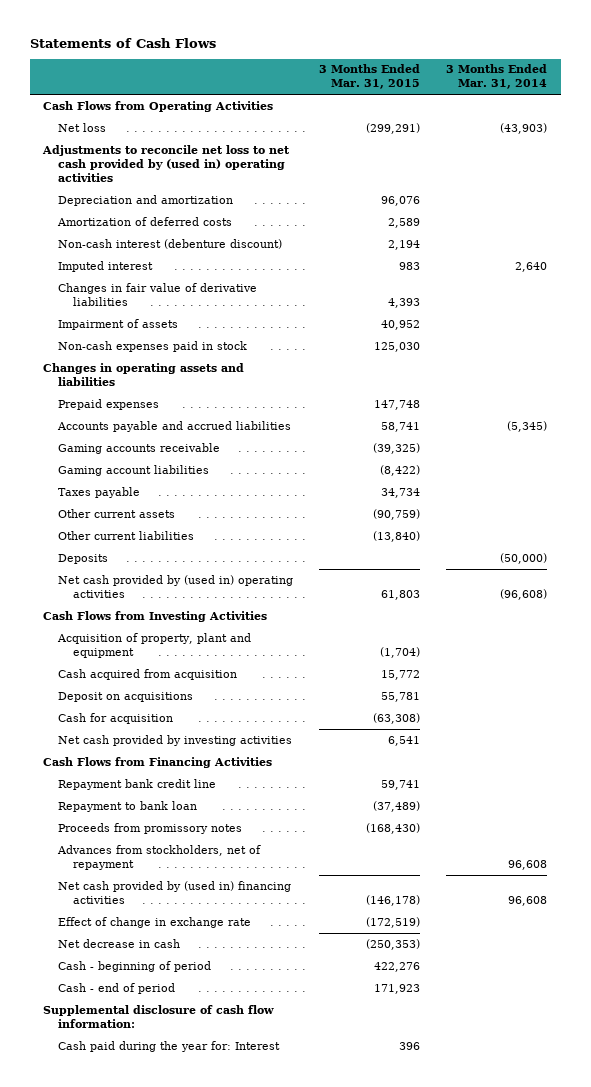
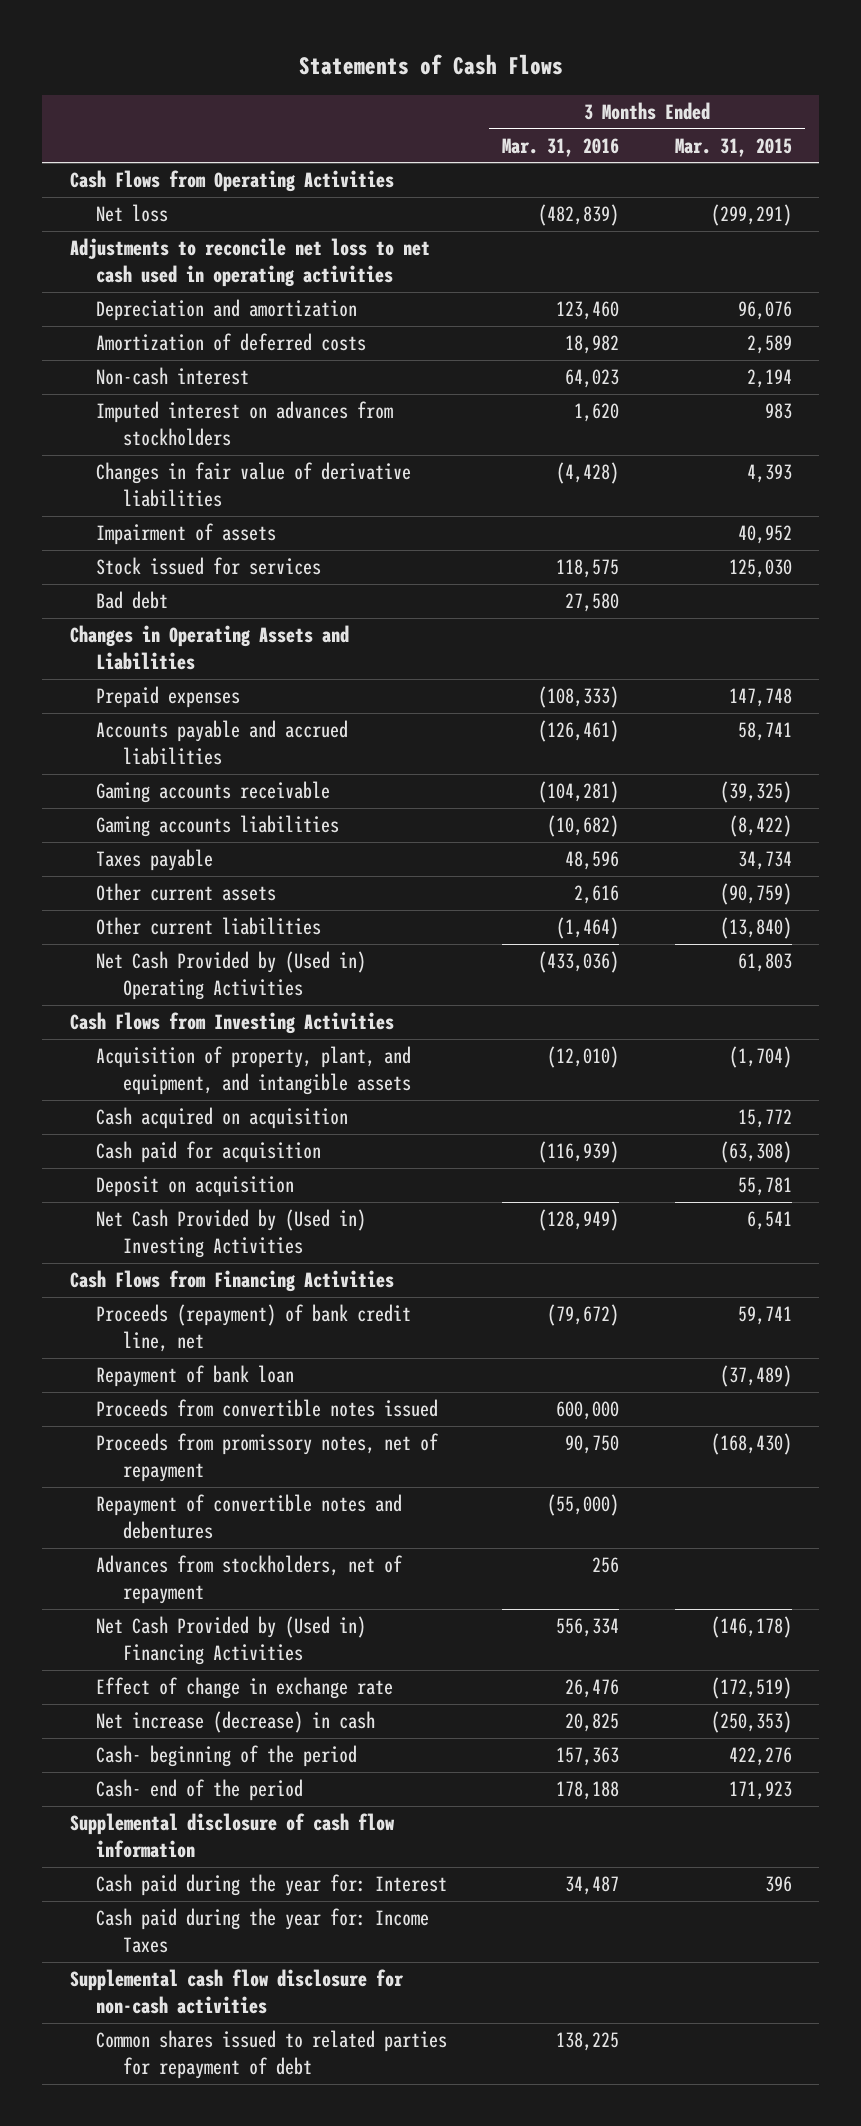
- | 3 Months Ended Mar. 31, 2015 | 3 Months Ended Mar. 31, 2014
+ | 3 Months Ended Mar. 31, 2016 | 3 Months Ended Mar. 31, 2015
- Adjustments to reconcile net loss to net cash provided by (used in) operating activities
+ Adjustments to reconcile net loss to net cash used in operating activities
- Non-cash interest (debenture discount) | 2,194 |
- Imputed interest | 983 | 2,640
+ Non-cash interest | 64,023 | 2,194
+ Imputed interest on advances from stockholders | 1,620 | 983
- Non-cash expenses paid in stock | 125,030 |
- Changes in operating assets and liabilities
+ Stock issued for services | 118,575 | 125,030
+ Bad debt | 27,580 |
+ Changes in Operating Assets and Liabilities
- Gaming account liabilities | (8,422) |
+ Gaming accounts liabilities | (10,682) | (8,422)
- Deposits | | (50,000)
- Net cash provided by (used in) operating activities | 61,803 | (96,608)
+ Net Cash Provided by (Used in) Operating Activities | (433,036) | 61,803
- Acquisition of property, plant and equipment | (1,704) |
- Cash acquired from acquisition | 15,772 |
- Deposit on acquisitions | 55,781 |
- Cash for acquisition | (63,308) |
- Net cash provided by investing activities | 6,541 |
+ Acquisition of property, plant, and equipment, and intangible assets | (12,010) | (1,704)
+ Cash acquired on acquisition | | 15,772
+ Cash paid for acquisition | (116,939) | (63,308)
+ Deposit on acquisition | | 55,781
+ Net Cash Provided by (Used in) Investing Activities | (128,949) | 6,541
- Repayment bank credit line | 59,741 |
- Repayment to bank loan | (37,489) |
- Proceeds from promissory notes | (168,430) |
+ Proceeds (repayment) of bank credit line, net | (79,672) | 59,741
+ Repayment of bank loan | | (37,489)
+ Proceeds from convertible notes issued | 600,000 |
+ Proceeds from promissory notes, net of repayment | 90,750 | (168,430)
+ Repayment of convertible notes and debentures | (55,000) |
- Net cash provided by (used in) financing activities | (146,178) | 96,608
+ Net Cash Provided by (Used in) Financing Activities | 556,334 | (146,178)
- Net decrease in cash | (250,353) |
- Cash - beginning of period | 422,276 |
- Cash - end of period | 171,923 |
- Supplemental disclosure of cash flow information:
+ Net increase (decrease) in cash | 20,825 | (250,353)
+ Cash- beginning of the period | 157,363 | 422,276
+ Cash- end of the period | 178,188 | 171,923
+ Supplemental disclosure of cash flow information
+ Cash paid during the year for: Income Taxes
+ Supplemental cash flow disclosure for non-cash activities
+ Common shares issued to related parties for repayment of debt | 138,225 |

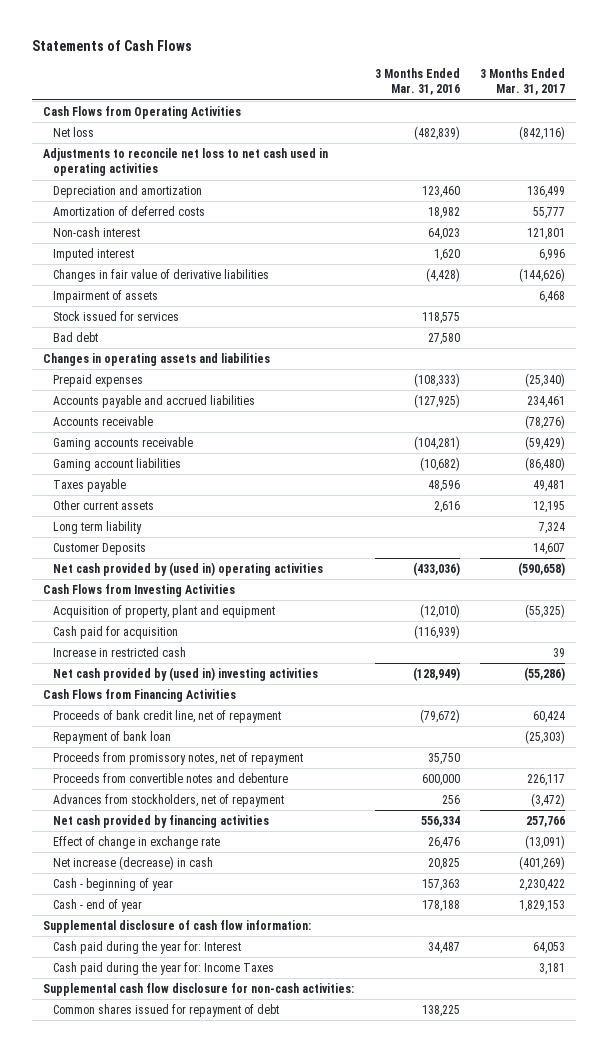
- | 3 Months Ended Mar. 31, 2016 | 3 Months Ended Mar. 31, 2015
+ | 3 Months Ended Mar. 31, 2016 | 3 Months Ended Mar. 31, 2017
- Imputed interest on advances from stockholders | 1,620 | 983
+ Imputed interest | 1,620 | 6,996
- Changes in Operating Assets and Liabilities
+ Changes in operating assets and liabilities
- Accounts payable and accrued liabilities | (126,461) | 58,741
+ Accounts payable and accrued liabilities | (127,925) | 234,461
+ Accounts receivable | | (78,276)
- Gaming accounts liabilities | (10,682) | (8,422)
+ Gaming account liabilities | (10,682) | (86,480)
- Other current liabilities | (1,464) | (13,840)
- Net Cash Provided by (Used in) Operating Activities | (433,036) | 61,803
+ Long term liability | | 7,324
+ Customer Deposits | | 14,607
+ Net cash provided by (used in) operating activities | (433,036) | (590,658)
- Acquisition of property, plant, and equipment, and intangible assets | (12,010) | (1,704)
- Cash acquired on acquisition | | 15,772
+ Acquisition of property, plant and equipment | (12,010) | (55,325)
- Deposit on acquisition | | 55,781
- Net Cash Provided by (Used in) Investing Activities | (128,949) | 6,541
+ Increase in restricted cash | | 39
+ Net cash provided by (used in) investing activities | (128,949) | (55,286)
- Proceeds (repayment) of bank credit line, net | (79,672) | 59,741
+ Proceeds of bank credit line, net of repayment | (79,672) | 60,424
- Proceeds from convertible notes issued | 600,000 |
- Proceeds from promissory notes, net of repayment | 90,750 | (168,430)
- Repayment of convertible notes and debentures | (55,000) |
+ Proceeds from promissory notes, net of repayment | 35,750 |
+ Proceeds from convertible notes and debenture | 600,000 | 226,117
- Net Cash Provided by (Used in) Financing Activities | 556,334 | (146,178)
+ Net cash provided by financing activities | 556,334 | 257,766
- Cash- beginning of the period | 157,363 | 422,276
- Cash- end of the period | 178,188 | 171,923
- Supplemental disclosure of cash flow information
+ Cash - beginning of year | 157,363 | 2,230,422
+ Cash - end of year | 178,188 | 1,829,153
+ Supplemental disclosure of cash flow information:
- Supplemental cash flow disclosure for non-cash activities
- Common shares issued to related parties for repayment of debt | 138,225 |
+ Supplemental cash flow disclosure for non-cash activities:
+ Common shares issued for repayment of debt | 138,225 |

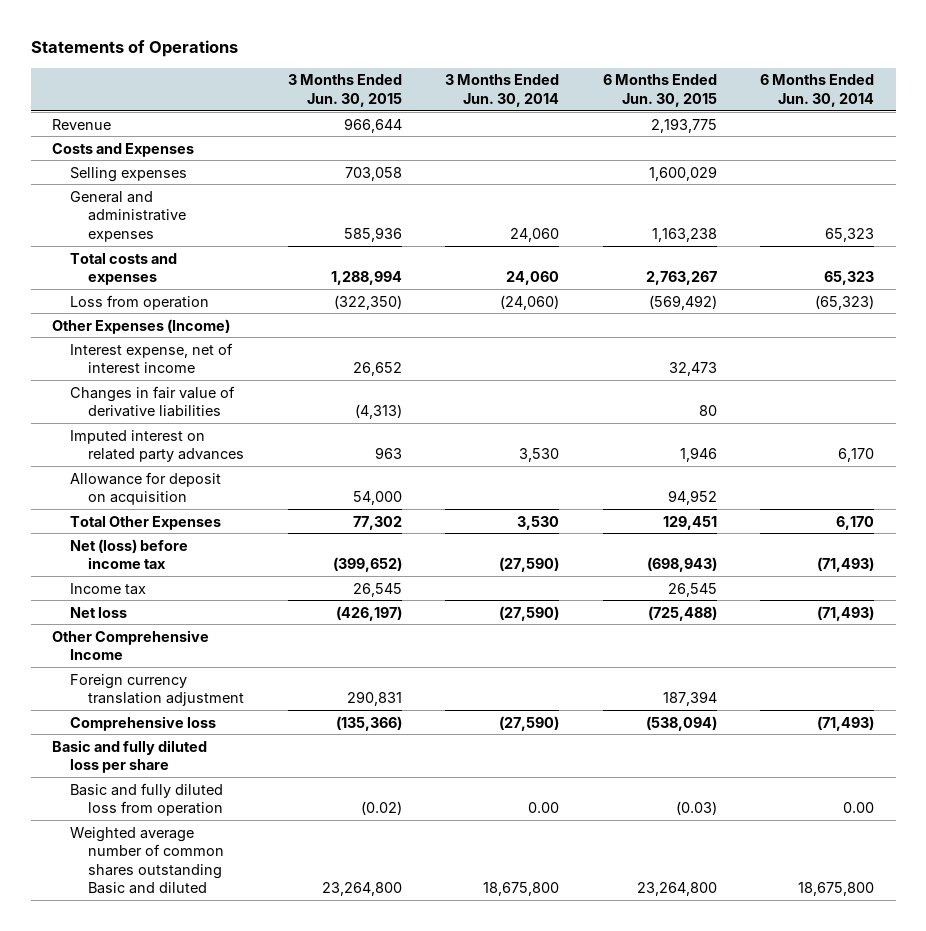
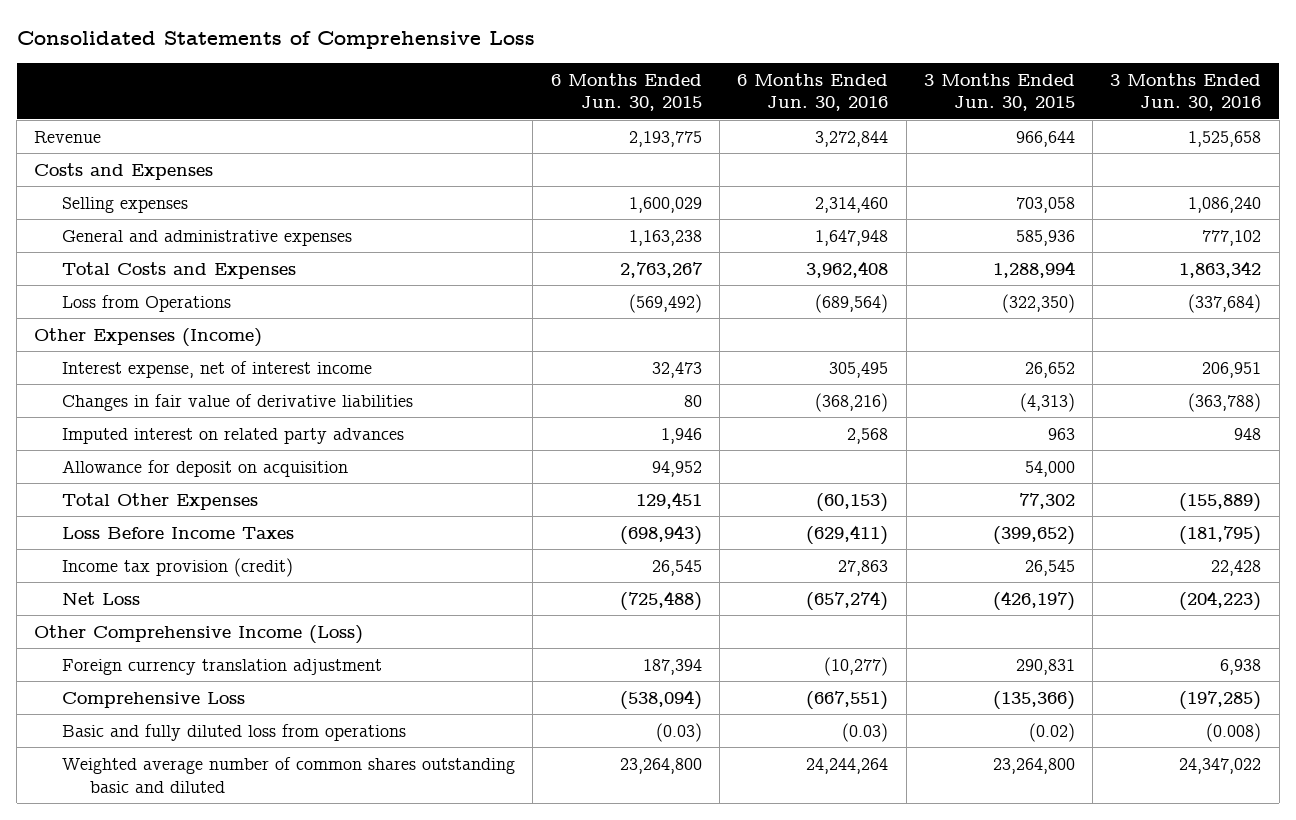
- Statements of Operations
+ Consolidated Statements of Comprehensive Loss
- | 3 Months Ended Jun. 30, 2015 | 3 Months Ended Jun. 30, 2014 | 6 Months Ended Jun. 30, 2015 | 6 Months Ended Jun. 30, 2014
+ | 6 Months Ended Jun. 30, 2015 | 6 Months Ended Jun. 30, 2016 | 3 Months Ended Jun. 30, 2015 | 3 Months Ended Jun. 30, 2016
- Total costs and expenses | 1,288,994 | 24,060 | 2,763,267 | 65,323
- Loss from operation | (322,350) | (24,060) | (569,492) | (65,323)
+ Total Costs and Expenses | 2,763,267 | 3,962,408 | 1,288,994 | 1,863,342
+ Loss from Operations | (569,492) | (689,564) | (322,350) | (337,684)
- Net (loss) before income tax | (399,652) | (27,590) | (698,943) | (71,493)
- Income tax | 26,545 | | 26,545 |
- Net loss | (426,197) | (27,590) | (725,488) | (71,493)
- Other Comprehensive Income
+ Loss Before Income Taxes | (698,943) | (629,411) | (399,652) | (181,795)
+ Income tax provision (credit) | 26,545 | 27,863 | 26,545 | 22,428
+ Net Loss | (725,488) | (657,274) | (426,197) | (204,223)
+ Other Comprehensive Income (Loss)
- Comprehensive loss | (135,366) | (27,590) | (538,094) | (71,493)
- Basic and fully diluted loss per share
- Basic and fully diluted loss from operation | (0.02) | 0.00 | (0.03) | 0.00
- Weighted average number of common shares outstanding Basic and diluted | 23,264,800 | 18,675,800 | 23,264,800 | 18,675,800
+ Comprehensive Loss | (538,094) | (667,551) | (135,366) | (197,285)
+ Basic and fully diluted loss from operations | (0.03) | (0.03) | (0.02) | (0.008)
+ Weighted average number of common shares outstanding basic and diluted | 23,264,800 | 24,244,264 | 23,264,800 | 24,347,022

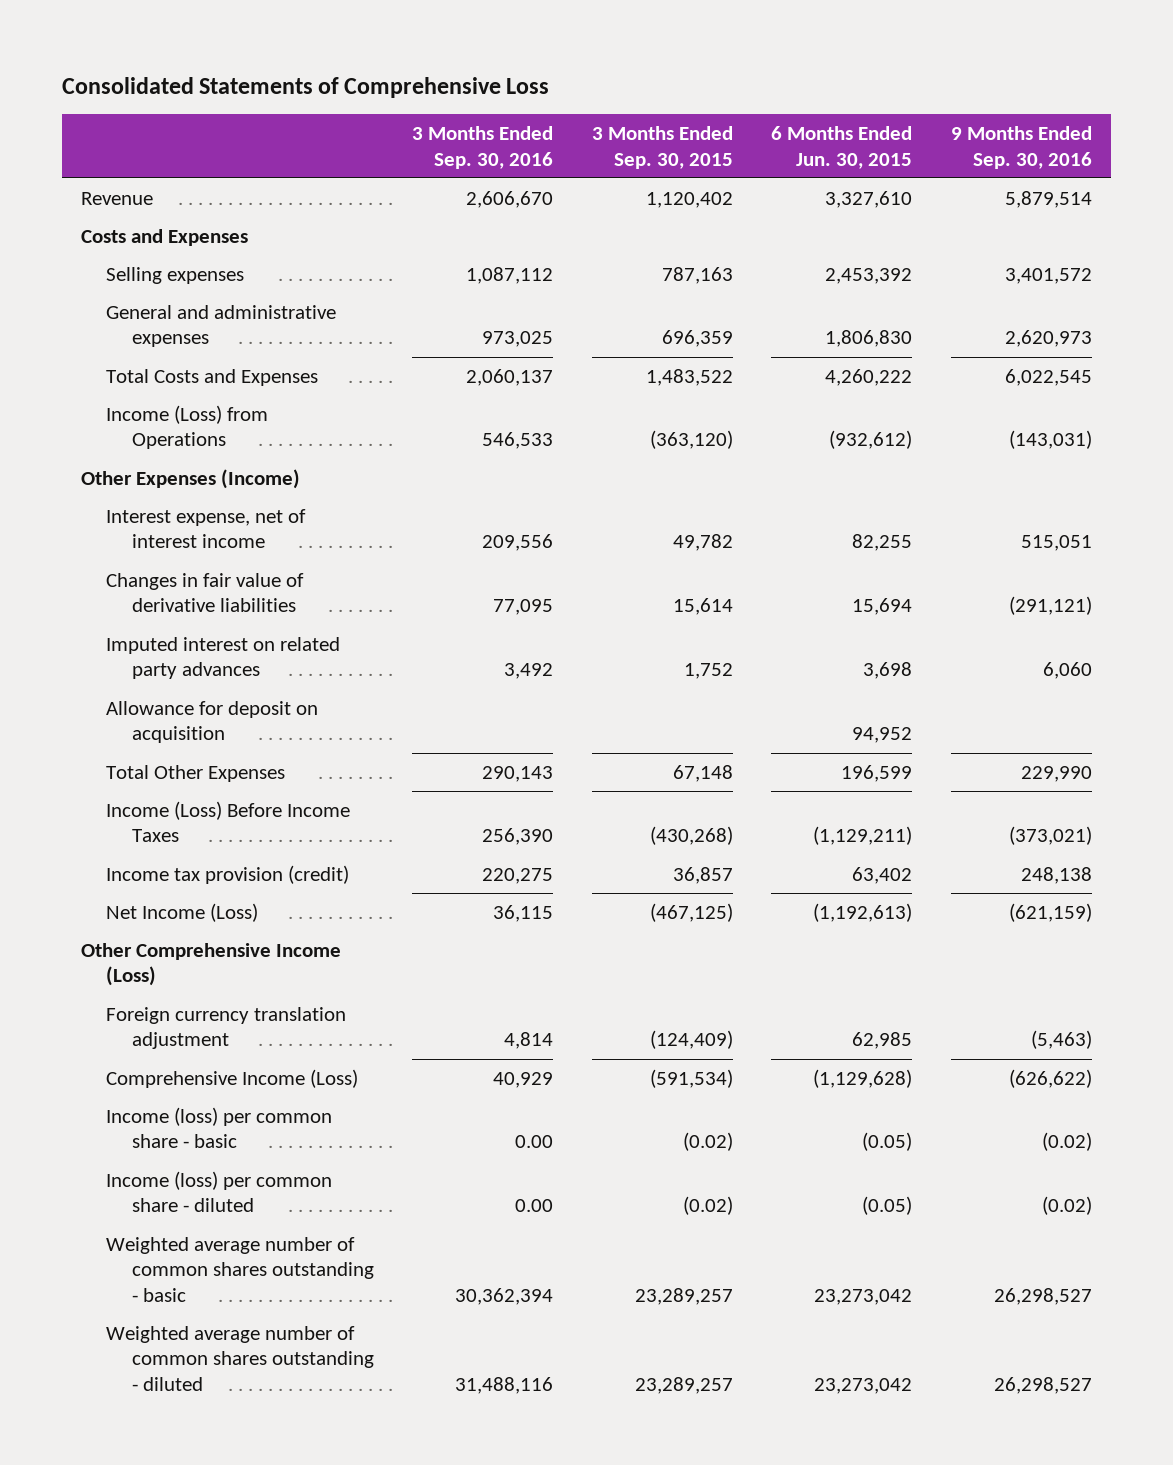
- | 6 Months Ended Jun. 30, 2015 | 6 Months Ended Jun. 30, 2016 | 3 Months Ended Jun. 30, 2015 | 3 Months Ended Jun. 30, 2016
+ | 3 Months Ended Sep. 30, 2016 | 3 Months Ended Sep. 30, 2015 | 6 Months Ended Jun. 30, 2015 | 9 Months Ended Sep. 30, 2016
- Revenue | 2,193,775 | 3,272,844 | 966,644 | 1,525,658
+ Revenue | 2,606,670 | 1,120,402 | 3,327,610 | 5,879,514
- Selling expenses | 1,600,029 | 2,314,460 | 703,058 | 1,086,240
- General and administrative expenses | 1,163,238 | 1,647,948 | 585,936 | 777,102
- Total Costs and Expenses | 2,763,267 | 3,962,408 | 1,288,994 | 1,863,342
- Loss from Operations | (569,492) | (689,564) | (322,350) | (337,684)
+ Selling expenses | 1,087,112 | 787,163 | 2,453,392 | 3,401,572
+ General and administrative expenses | 973,025 | 696,359 | 1,806,830 | 2,620,973
+ Total Costs and Expenses | 2,060,137 | 1,483,522 | 4,260,222 | 6,022,545
+ Income (Loss) from Operations | 546,533 | (363,120) | (932,612) | (143,031)
- Interest expense, net of interest income | 32,473 | 305,495 | 26,652 | 206,951
- Changes in fair value of derivative liabilities | 80 | (368,216) | (4,313) | (363,788)
- Imputed interest on related party advances | 1,946 | 2,568 | 963 | 948
+ Interest expense, net of interest income | 209,556 | 49,782 | 82,255 | 515,051
+ Changes in fair value of derivative liabilities | 77,095 | 15,614 | 15,694 | (291,121)
+ Imputed interest on related party advances | 3,492 | 1,752 | 3,698 | 6,060
- Total Other Expenses | 129,451 | (60,153) | 77,302 | (155,889)
- Loss Before Income Taxes | (698,943) | (629,411) | (399,652) | (181,795)
- Income tax provision (credit) | 26,545 | 27,863 | 26,545 | 22,428
- Net Loss | (725,488) | (657,274) | (426,197) | (204,223)
+ Total Other Expenses | 290,143 | 67,148 | 196,599 | 229,990
+ Income (Loss) Before Income Taxes | 256,390 | (430,268) | (1,129,211) | (373,021)
+ Income tax provision (credit) | 220,275 | 36,857 | 63,402 | 248,138
+ Net Income (Loss) | 36,115 | (467,125) | (1,192,613) | (621,159)
- Foreign currency translation adjustment | 187,394 | (10,277) | 290,831 | 6,938
- Comprehensive Loss | (538,094) | (667,551) | (135,366) | (197,285)
- Basic and fully diluted loss from operations | (0.03) | (0.03) | (0.02) | (0.008)
- Weighted average number of common shares outstanding basic and diluted | 23,264,800 | 24,244,264 | 23,264,800 | 24,347,022
+ Foreign currency translation adjustment | 4,814 | (124,409) | 62,985 | (5,463)
+ Comprehensive Income (Loss) | 40,929 | (591,534) | (1,129,628) | (626,622)
+ Income (loss) per common share - basic | 0.00 | (0.02) | (0.05) | (0.02)
+ Income (loss) per common share - diluted | 0.00 | (0.02) | (0.05) | (0.02)
+ Weighted average number of common shares outstanding - basic | 30,362,394 | 23,289,257 | 23,273,042 | 26,298,527
+ Weighted average number of common shares outstanding - diluted | 31,488,116 | 23,289,257 | 23,273,042 | 26,298,527

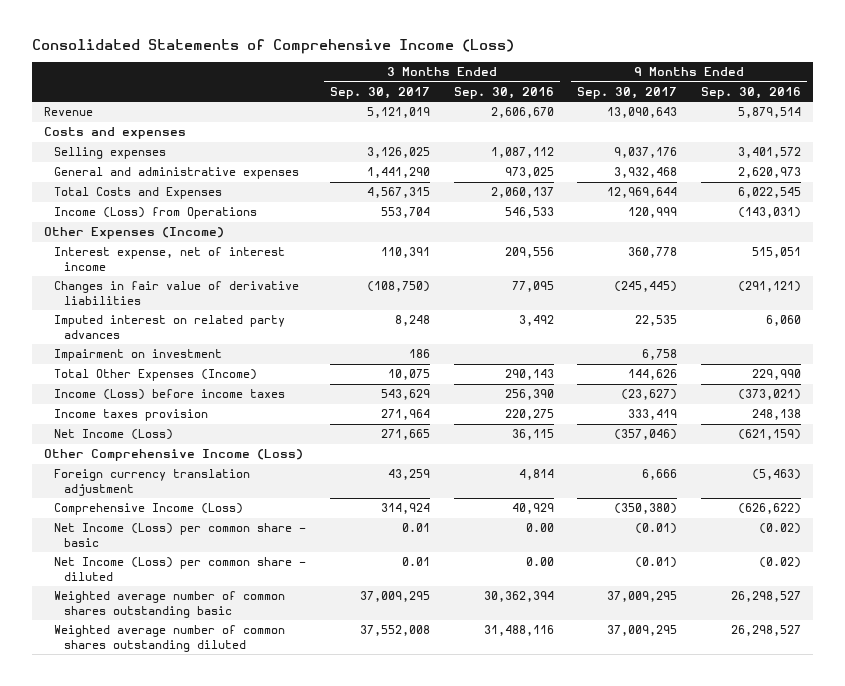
- Consolidated Statements of Comprehensive Loss
+ Consolidated Statements of Comprehensive Income (Loss)
- | 3 Months Ended Sep. 30, 2016 | 3 Months Ended Sep. 30, 2015 | 6 Months Ended Jun. 30, 2015 | 9 Months Ended Sep. 30, 2016
+ | 3 Months Ended Sep. 30, 2017 | 3 Months Ended Sep. 30, 2016 | 9 Months Ended Sep. 30, 2017 | 9 Months Ended Sep. 30, 2016
- Costs and Expenses
+ Costs and expenses
- Allowance for deposit on acquisition | | | 94,952 |
- Total Other Expenses | 290,143 | 67,148 | 196,599 | 229,990
- Income (Loss) Before Income Taxes | 256,390 | (430,268) | (1,129,211) | (373,021)
- Income tax provision (credit) | 220,275 | 36,857 | 63,402 | 248,138
+ Impairment on investment | 186 | | 6,758 |
+ Total Other Expenses (Income) | 10,075 | 290,143 | 144,626 | 229,990
+ Income (Loss) before income taxes | 543,629 | 256,390 | (23,627) | (373,021)
+ Income taxes provision | 271,964 | 220,275 | 333,419 | 248,138
- Income (loss) per common share - basic | 0.00 | (0.02) | (0.05) | (0.02)
- Income (loss) per common share - diluted | 0.00 | (0.02) | (0.05) | (0.02)
- Weighted average number of common shares outstanding - basic | 30,362,394 | 23,289,257 | 23,273,042 | 26,298,527
- Weighted average number of common shares outstanding - diluted | 31,488,116 | 23,289,257 | 23,273,042 | 26,298,527
+ Net Income (Loss) per common share - basic | 0.01 | 0.00 | (0.01) | (0.02)
+ Net Income (Loss) per common share - diluted | 0.01 | 0.00 | (0.01) | (0.02)
+ Weighted average number of common shares outstanding basic | 37,009,295 | 30,362,394 | 37,009,295 | 26,298,527
+ Weighted average number of common shares outstanding diluted | 37,552,008 | 31,488,116 | 37,009,295 | 26,298,527

